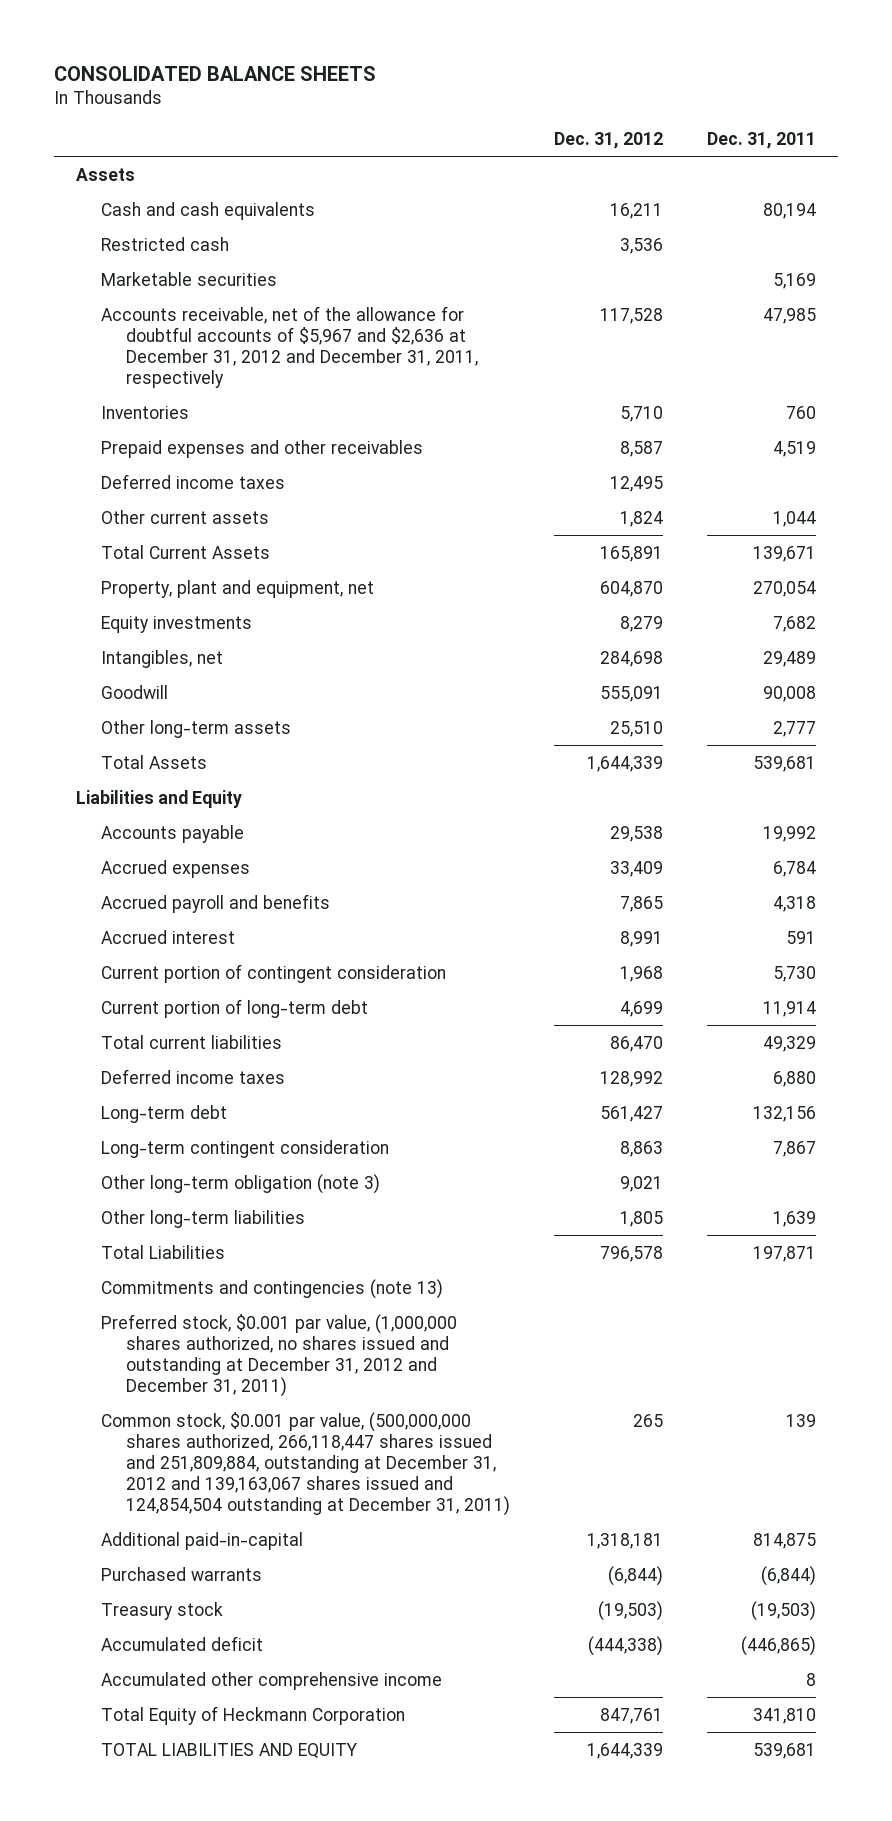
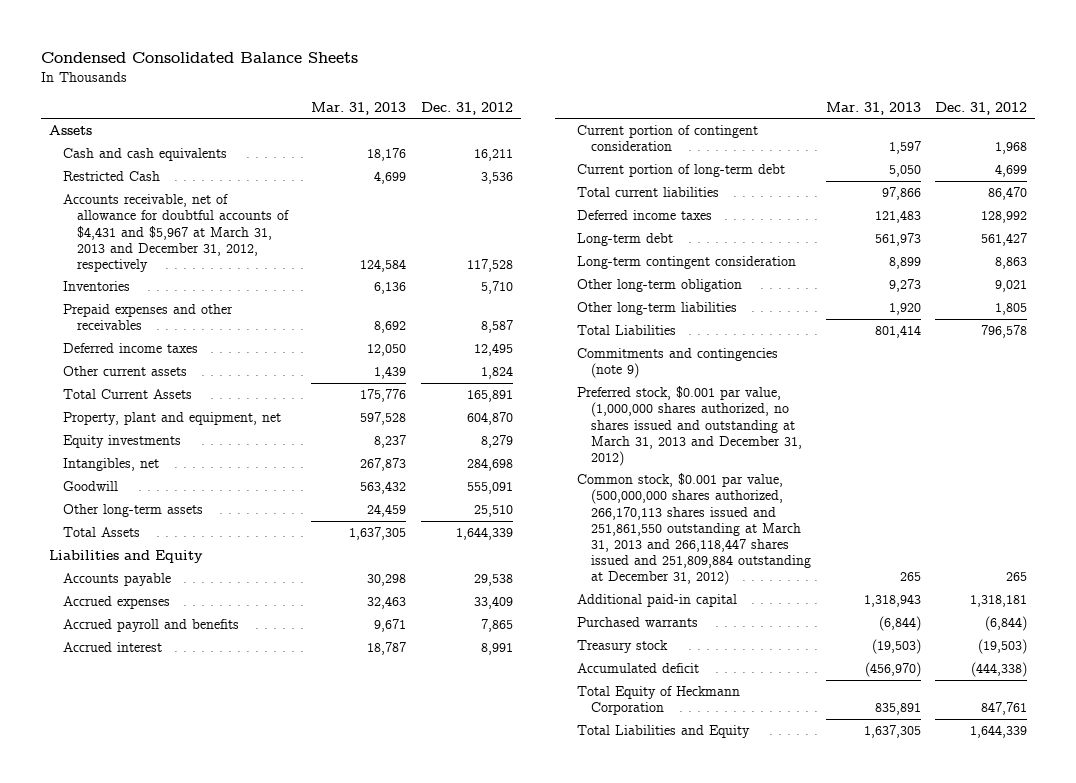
- CONSOLIDATED BALANCE SHEETS
+ Condensed Consolidated Balance Sheets
- | Dec. 31, 2012 | Dec. 31, 2011
+ | Mar. 31, 2013 | Dec. 31, 2012
- Restricted cash | 3,536 |
- Marketable securities | | 5,169
- Accounts receivable, net of the allowance for doubtful accounts of $5,967 and $2,636 at December 31, 2012 and December 31, 2011, respectively | 117,528 | 47,985
+ Restricted Cash | 4,699 | 3,536
+ Accounts receivable, net of allowance for doubtful accounts of $4,431 and $5,967 at March 31, 2013 and December 31, 2012, respectively | 124,584 | 117,528
- Other long-term obligation (note 3) | 9,021 |
+ Other long-term obligation | 9,273 | 9,021
- Commitments and contingencies (note 13)
- Preferred stock, $0.001 par value, (1,000,000 shares authorized, no shares issued and outstanding at December 31, 2012 and December 31, 2011)
- Common stock, $0.001 par value, (500,000,000 shares authorized, 266,118,447 shares issued and 251,809,884, outstanding at December 31, 2012 and 139,163,067 shares issued and 124,854,504 outstanding at December 31, 2011) | 265 | 139
- Additional paid-in-capital | 1,318,181 | 814,875
+ Commitments and contingencies (note 9)
+ Preferred stock, $0.001 par value, (1,000,000 shares authorized, no shares issued and outstanding at March 31, 2013 and December 31, 2012)
+ Common stock, $0.001 par value, (500,000,000 shares authorized, 266,170,113 shares issued and 251,861,550 outstanding at March 31, 2013 and 266,118,447 shares issued and 251,809,884 outstanding at December 31, 2012) | 265 | 265
+ Additional paid-in capital | 1,318,943 | 1,318,181
- Accumulated other comprehensive income | | 8
- TOTAL LIABILITIES AND EQUITY | 1,644,339 | 539,681
+ Total Liabilities and Equity | 1,637,305 | 1,644,339

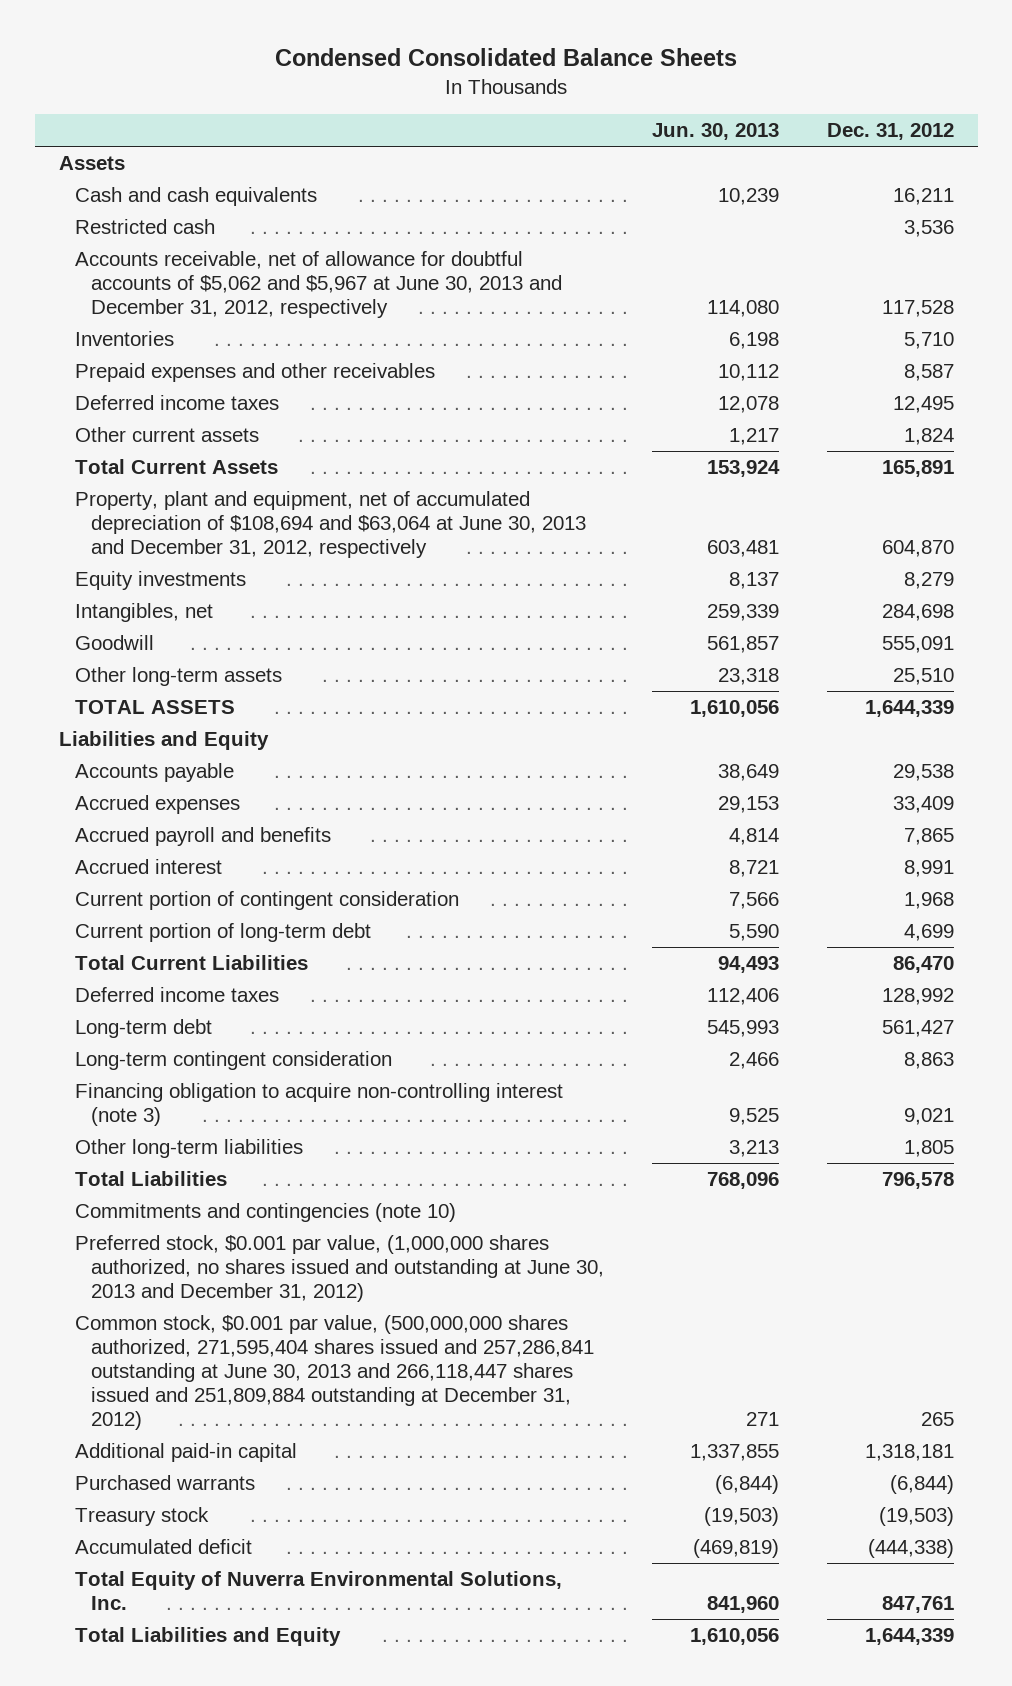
- | Mar. 31, 2013 | Dec. 31, 2012
+ | Jun. 30, 2013 | Dec. 31, 2012
- Restricted Cash | 4,699 | 3,536
- Accounts receivable, net of allowance for doubtful accounts of $4,431 and $5,967 at March 31, 2013 and December 31, 2012, respectively | 124,584 | 117,528
+ Restricted cash | | 3,536
+ Accounts receivable, net of allowance for doubtful accounts of $5,062 and $5,967 at June 30, 2013 and December 31, 2012, respectively | 114,080 | 117,528
- Property, plant and equipment, net | 597,528 | 604,870
+ Property, plant and equipment, net of accumulated depreciation of $108,694 and $63,064 at June 30, 2013 and December 31, 2012, respectively | 603,481 | 604,870
- Total Assets | 1,637,305 | 1,644,339
+ TOTAL ASSETS | 1,610,056 | 1,644,339
- Total current liabilities | 97,866 | 86,470
+ Total Current Liabilities | 94,493 | 86,470
- Other long-term obligation | 9,273 | 9,021
+ Financing obligation to acquire non-controlling interest (note 3) | 9,525 | 9,021
- Commitments and contingencies (note 9)
- Preferred stock, $0.001 par value, (1,000,000 shares authorized, no shares issued and outstanding at March 31, 2013 and December 31, 2012)
- Common stock, $0.001 par value, (500,000,000 shares authorized, 266,170,113 shares issued and 251,861,550 outstanding at March 31, 2013 and 266,118,447 shares issued and 251,809,884 outstanding at December 31, 2012) | 265 | 265
+ Commitments and contingencies (note 10)
+ Preferred stock, $0.001 par value, (1,000,000 shares authorized, no shares issued and outstanding at June 30, 2013 and December 31, 2012)
+ Common stock, $0.001 par value, (500,000,000 shares authorized, 271,595,404 shares issued and 257,286,841 outstanding at June 30, 2013 and 266,118,447 shares issued and 251,809,884 outstanding at December 31, 2012) | 271 | 265
- Total Equity of Heckmann Corporation | 835,891 | 847,761
+ Total Equity of Nuverra Environmental Solutions, Inc. | 841,960 | 847,761

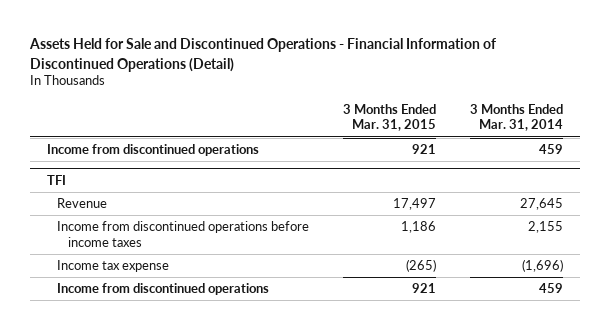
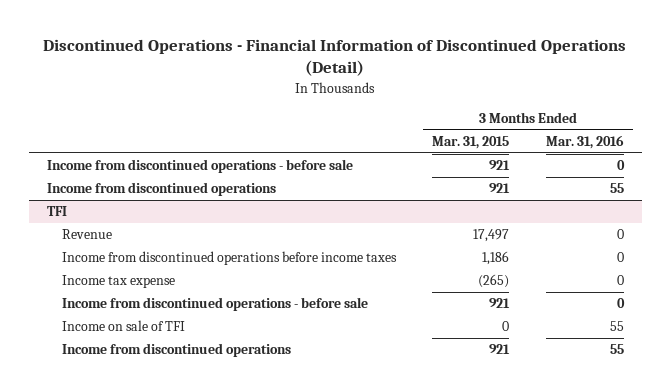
- Assets Held for Sale and Discontinued Operations - Financial Information of Discontinued Operations (Detail)
+ Discontinued Operations - Financial Information of Discontinued Operations (Detail)
- | 3 Months Ended Mar. 31, 2015 | 3 Months Ended Mar. 31, 2014
+ | 3 Months Ended Mar. 31, 2015 | 3 Months Ended Mar. 31, 2016
+ Income from discontinued operations - before sale | 921 | 0
@ TFI
+ Income from discontinued operations - before sale | 921 | 0
+ Income on sale of TFI | 0 | 55

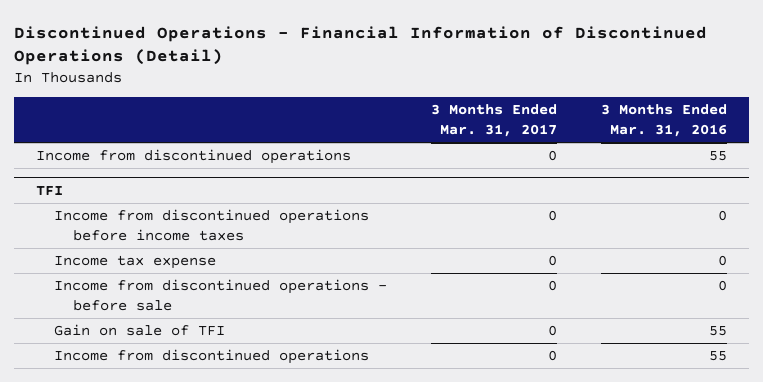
- | 3 Months Ended Mar. 31, 2015 | 3 Months Ended Mar. 31, 2016
+ | 3 Months Ended Mar. 31, 2017 | 3 Months Ended Mar. 31, 2016
- Income from discontinued operations - before sale | 921 | 0
@ TFI
- Revenue | 17,497 | 0
- Income on sale of TFI | 0 | 55
+ Gain on sale of TFI | 0 | 55

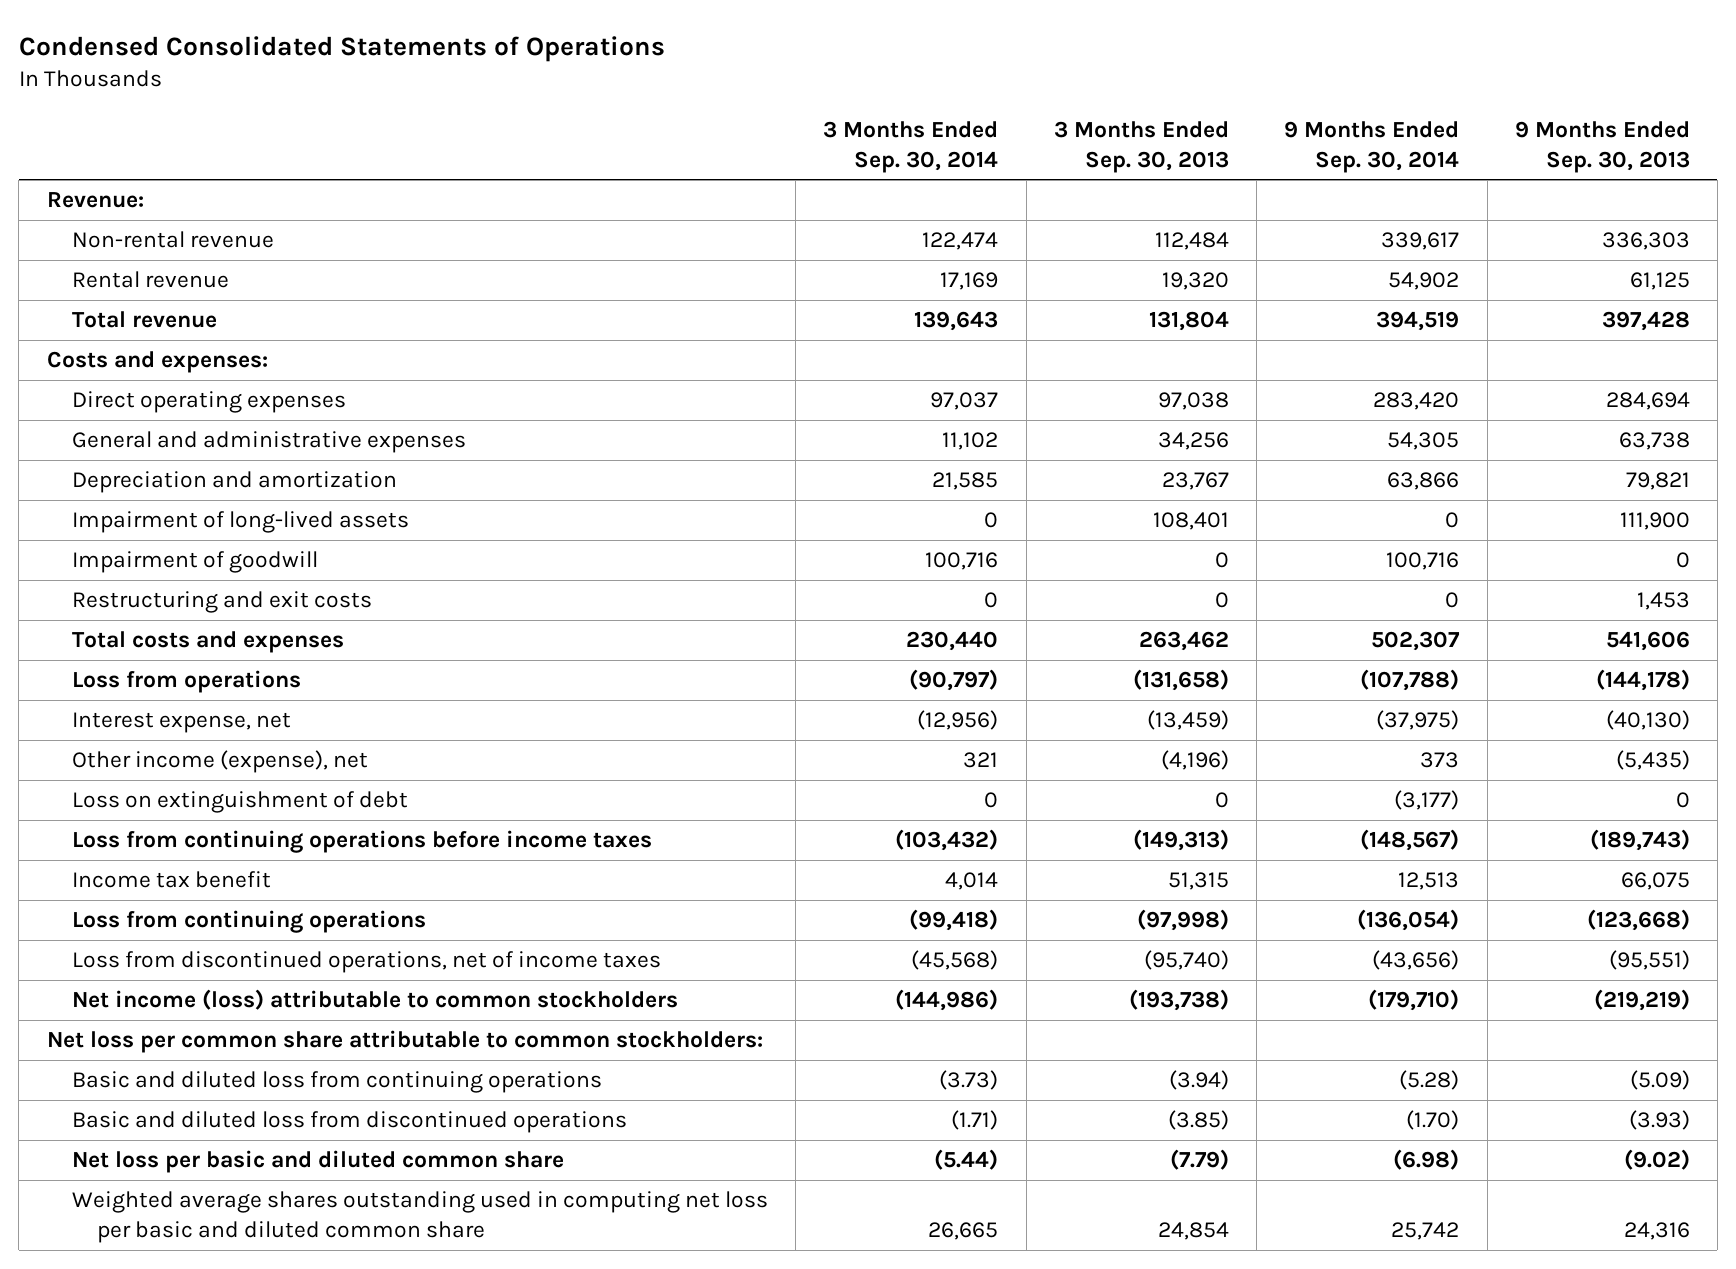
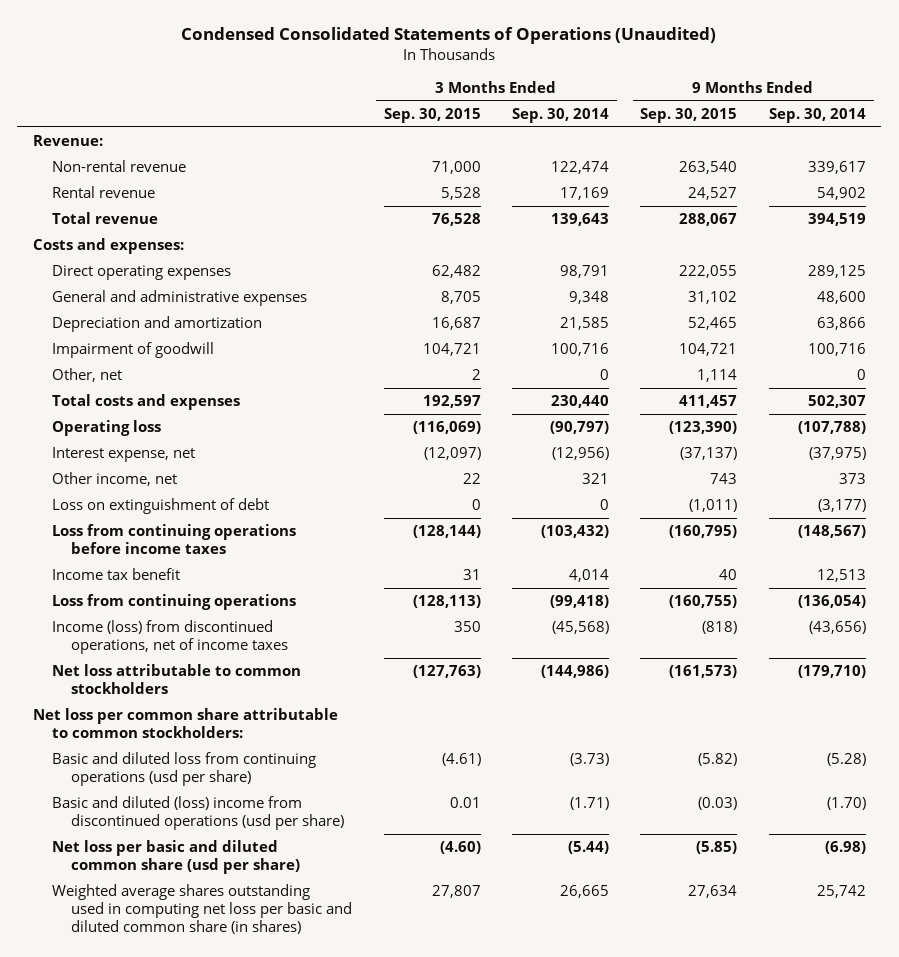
- Condensed Consolidated Statements of Operations
+ Condensed Consolidated Statements of Operations (Unaudited)
- | 3 Months Ended Sep. 30, 2014 | 3 Months Ended Sep. 30, 2013 | 9 Months Ended Sep. 30, 2014 | 9 Months Ended Sep. 30, 2013
+ | 3 Months Ended Sep. 30, 2015 | 3 Months Ended Sep. 30, 2014 | 9 Months Ended Sep. 30, 2015 | 9 Months Ended Sep. 30, 2014
- Direct operating expenses | 97,037 | 97,038 | 283,420 | 284,694
- General and administrative expenses | 11,102 | 34,256 | 54,305 | 63,738
+ Direct operating expenses | 62,482 | 98,791 | 222,055 | 289,125
+ General and administrative expenses | 8,705 | 9,348 | 31,102 | 48,600
- Impairment of long-lived assets | 0 | 108,401 | 0 | 111,900
- Restructuring and exit costs | 0 | 0 | 0 | 1,453
+ Other, net | 2 | 0 | 1,114 | 0
- Loss from operations | (90,797) | (131,658) | (107,788) | (144,178)
+ Operating loss | (116,069) | (90,797) | (123,390) | (107,788)
- Other income (expense), net | 321 | (4,196) | 373 | (5,435)
+ Other income, net | 22 | 321 | 743 | 373
- Loss from discontinued operations, net of income taxes | (45,568) | (95,740) | (43,656) | (95,551)
- Net income (loss) attributable to common stockholders | (144,986) | (193,738) | (179,710) | (219,219)
+ Income (loss) from discontinued operations, net of income taxes | 350 | (45,568) | (818) | (43,656)
+ Net loss attributable to common stockholders | (127,763) | (144,986) | (161,573) | (179,710)
- Basic and diluted loss from continuing operations | (3.73) | (3.94) | (5.28) | (5.09)
- Basic and diluted loss from discontinued operations | (1.71) | (3.85) | (1.70) | (3.93)
- Net loss per basic and diluted common share | (5.44) | (7.79) | (6.98) | (9.02)
- Weighted average shares outstanding used in computing net loss per basic and diluted common share | 26,665 | 24,854 | 25,742 | 24,316
+ Basic and diluted loss from continuing operations (usd per share) | (4.61) | (3.73) | (5.82) | (5.28)
+ Basic and diluted (loss) income from discontinued operations (usd per share) | 0.01 | (1.71) | (0.03) | (1.70)
+ Net loss per basic and diluted common share (usd per share) | (4.60) | (5.44) | (5.85) | (6.98)
+ Weighted average shares outstanding used in computing net loss per basic and diluted common share (in shares) | 27,807 | 26,665 | 27,634 | 25,742

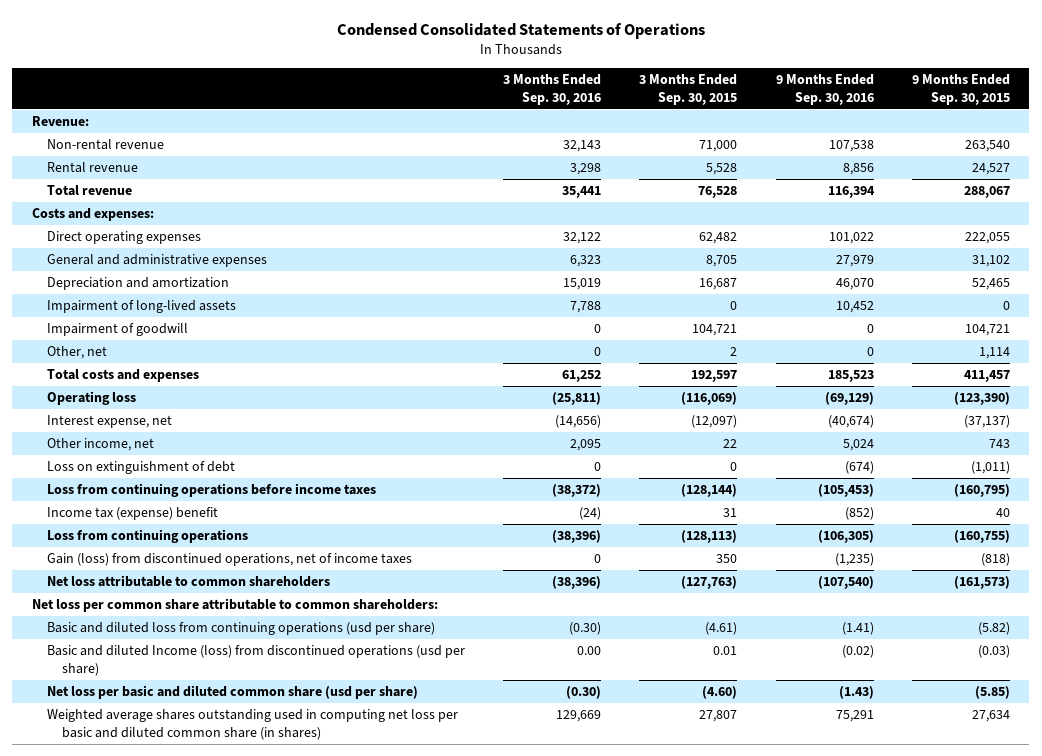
- Condensed Consolidated Statements of Operations (Unaudited)
+ Condensed Consolidated Statements of Operations
- | 3 Months Ended Sep. 30, 2015 | 3 Months Ended Sep. 30, 2014 | 9 Months Ended Sep. 30, 2015 | 9 Months Ended Sep. 30, 2014
+ | 3 Months Ended Sep. 30, 2016 | 3 Months Ended Sep. 30, 2015 | 9 Months Ended Sep. 30, 2016 | 9 Months Ended Sep. 30, 2015
+ Impairment of long-lived assets | 7,788 | 0 | 10,452 | 0
- Income tax benefit | 31 | 4,014 | 40 | 12,513
+ Income tax (expense) benefit | (24) | 31 | (852) | 40
- Income (loss) from discontinued operations, net of income taxes | 350 | (45,568) | (818) | (43,656)
- Net loss attributable to common stockholders | (127,763) | (144,986) | (161,573) | (179,710)
- Net loss per common share attributable to common stockholders:
+ Gain (loss) from discontinued operations, net of income taxes | 0 | 350 | (1,235) | (818)
+ Net loss attributable to common shareholders | (38,396) | (127,763) | (107,540) | (161,573)
+ Net loss per common share attributable to common shareholders:
- Basic and diluted (loss) income from discontinued operations (usd per share) | 0.01 | (1.71) | (0.03) | (1.70)
+ Basic and diluted Income (loss) from discontinued operations (usd per share) | 0.00 | 0.01 | (0.02) | (0.03)

